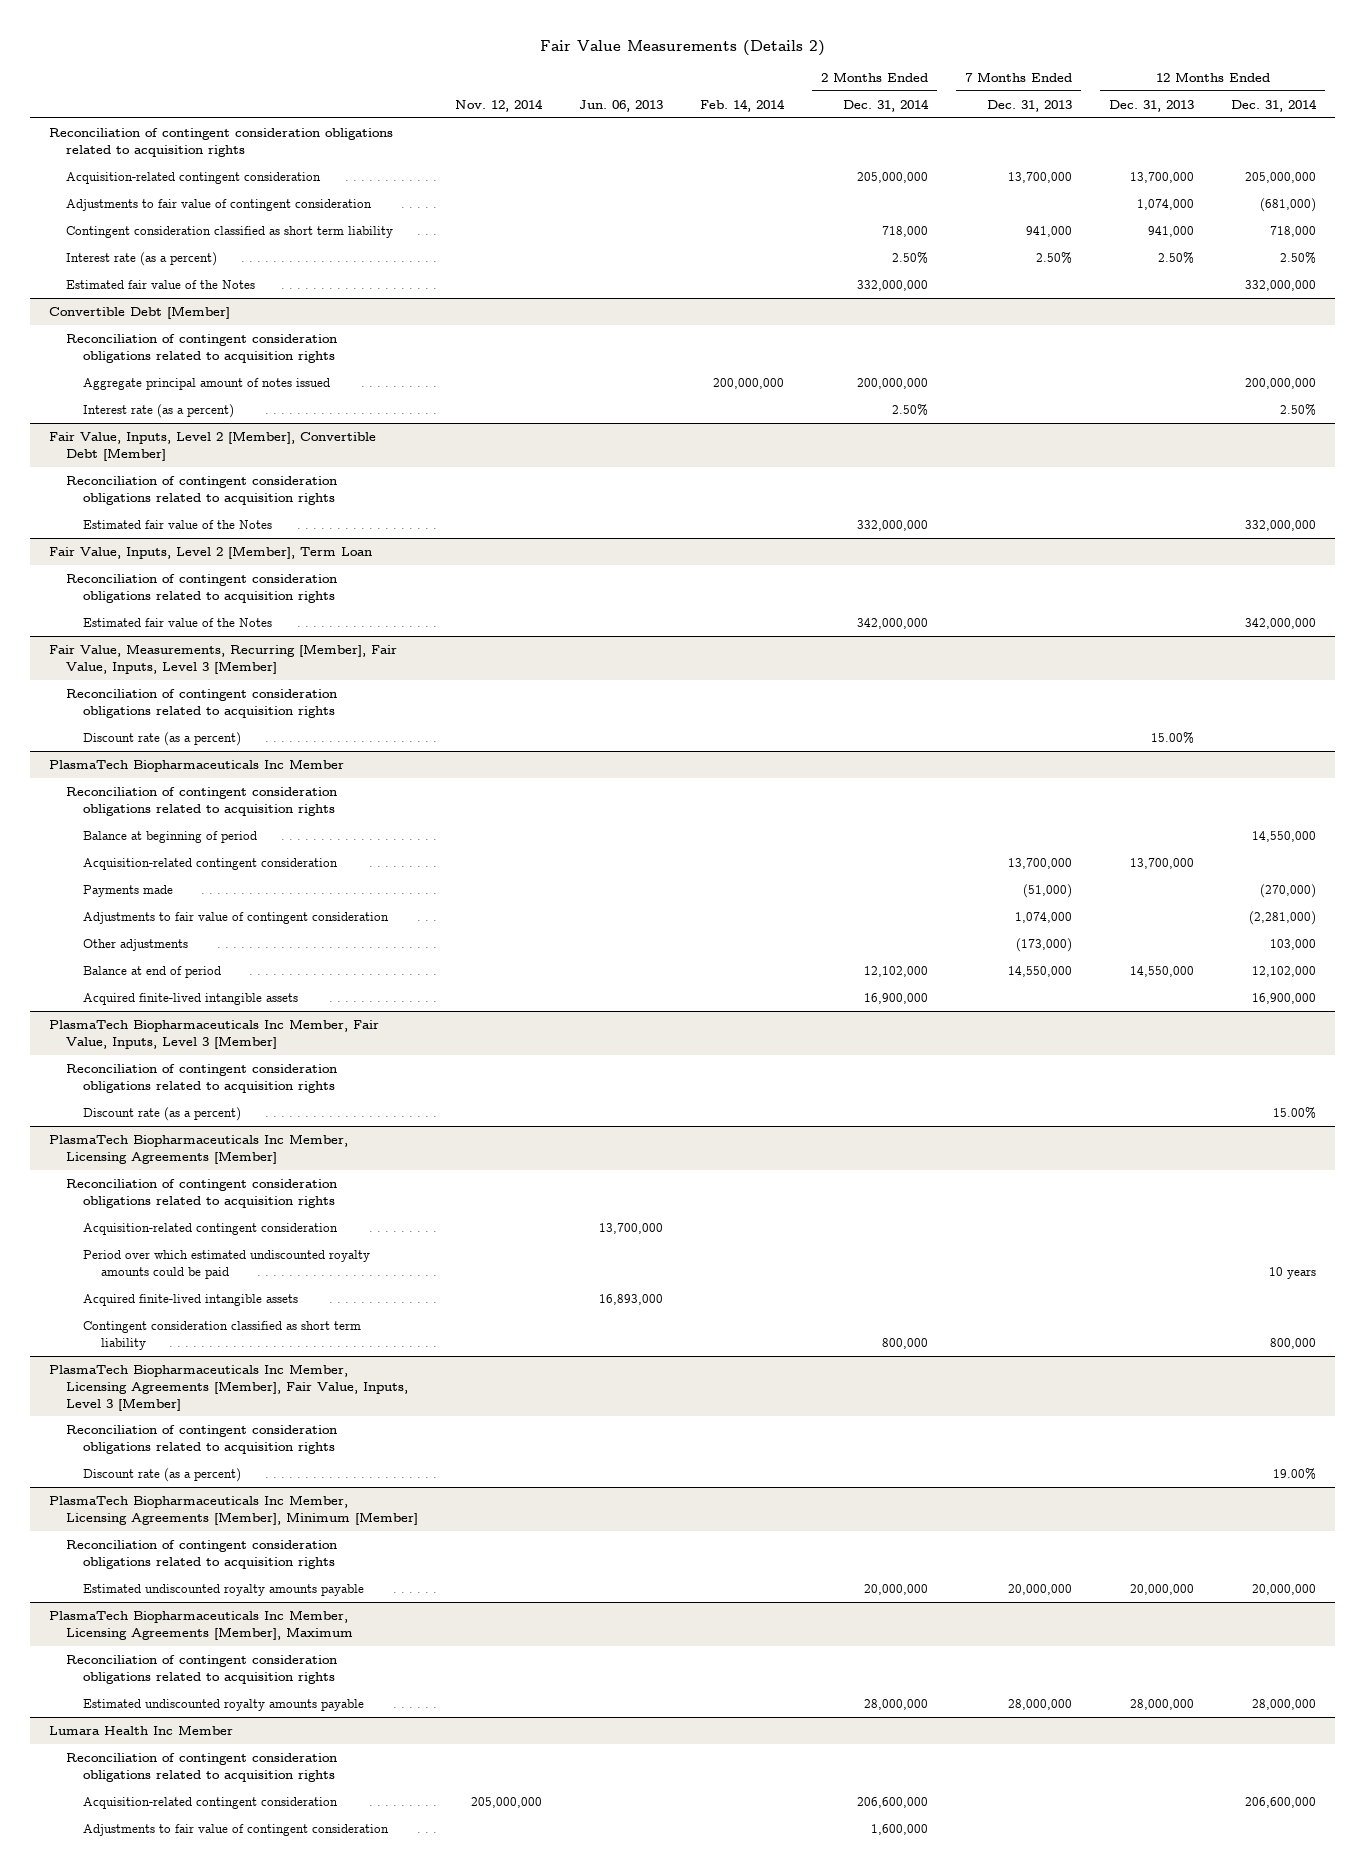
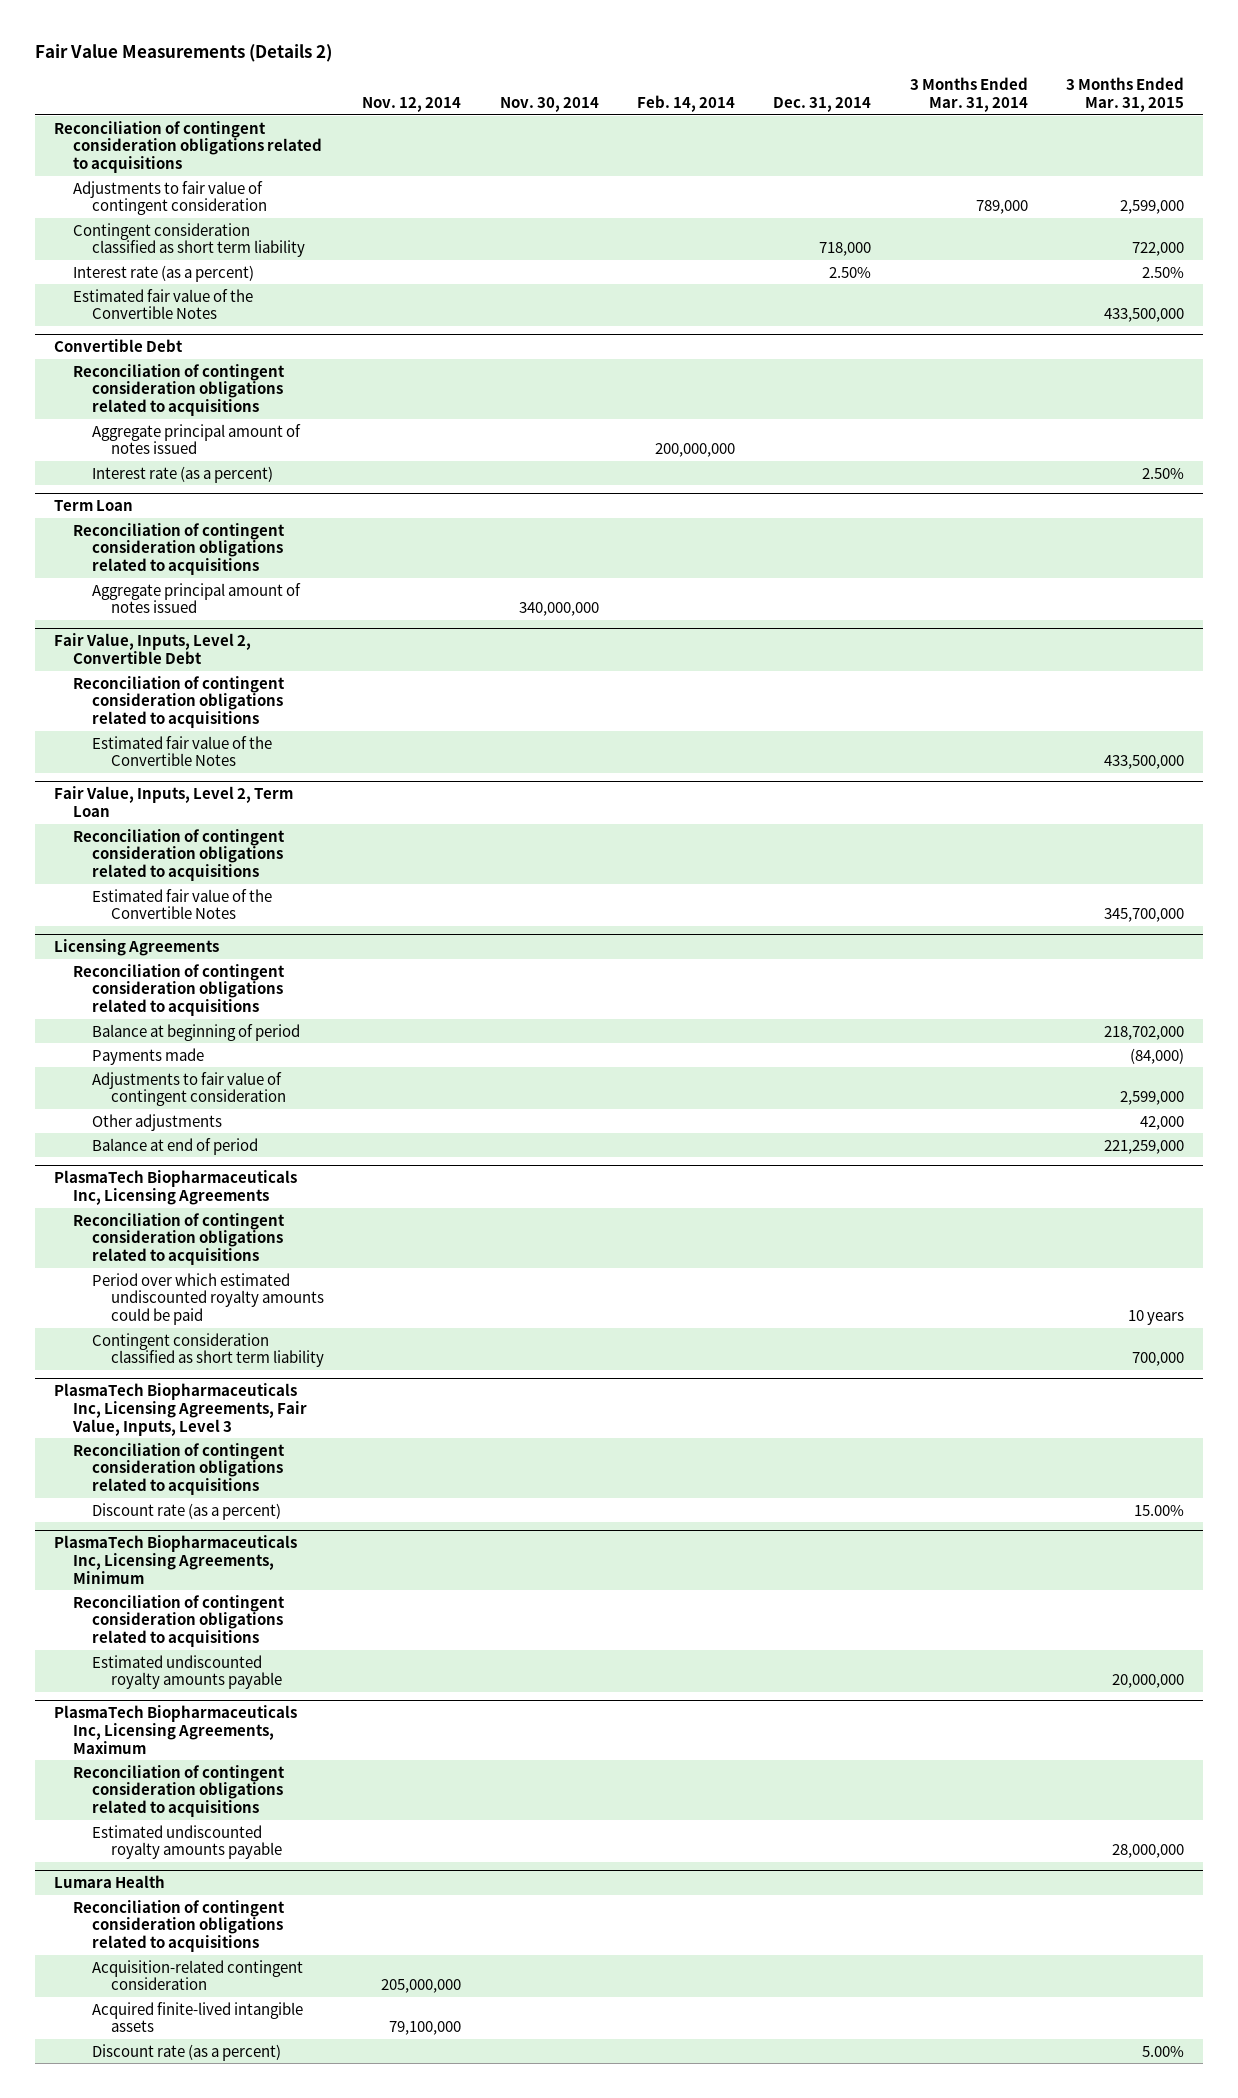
- | Nov. 12, 2014 | Jun. 06, 2013 | Feb. 14, 2014 | 2 Months Ended Dec. 31, 2014 | 7 Months Ended Dec. 31, 2013 | 12 Months Ended Dec. 31, 2013 | 12 Months Ended Dec. 31, 2014
+ | Nov. 12, 2014 | Nov. 30, 2014 | Feb. 14, 2014 | Dec. 31, 2014 | 3 Months Ended Mar. 31, 2014 | 3 Months Ended Mar. 31, 2015
- Reconciliation of contingent consideration obligations related to acquisition rights
- Acquisition-related contingent consideration | | | | 205,000,000 | 13,700,000 | 13,700,000 | 205,000,000
+ Reconciliation of contingent consideration obligations related to acquisitions
- Estimated fair value of the Notes | | | | 332,000,000 | | | 332,000,000
- Convertible Debt [Member]
- Reconciliation of contingent consideration obligations related to acquisition rights
+ Estimated fair value of the Convertible Notes | | | | | | 433,500,000
+ Convertible Debt
+ Reconciliation of contingent consideration obligations related to acquisitions
- Fair Value, Inputs, Level 2 [Member], Convertible Debt [Member]
- Reconciliation of contingent consideration obligations related to acquisition rights
- Estimated fair value of the Notes | | | | 332,000,000 | | | 332,000,000
- Fair Value, Inputs, Level 2 [Member], Term Loan
- Reconciliation of contingent consideration obligations related to acquisition rights
- Estimated fair value of the Notes | | | | 342,000,000 | | | 342,000,000
- Fair Value, Measurements, Recurring [Member], Fair Value, Inputs, Level 3 [Member]
- Reconciliation of contingent consideration obligations related to acquisition rights
- Discount rate (as a percent) | | | | | | 15.00% |
- PlasmaTech Biopharmaceuticals Inc Member
- Reconciliation of contingent consideration obligations related to acquisition rights
- Balance at beginning of period | | | | | | | 14,550,000
- Acquisition-related contingent consideration | | | | | 13,700,000 | 13,700,000 |
- Payments made | | | | | (51,000) | | (270,000)
- Adjustments to fair value of contingent consideration | | | | | 1,074,000 | | (2,281,000)
- Other adjustments | | | | | (173,000) | | 103,000
- Balance at end of period | | | | 12,102,000 | 14,550,000 | 14,550,000 | 12,102,000
- Acquired finite-lived intangible assets | | | | 16,900,000 | | | 16,900,000
- PlasmaTech Biopharmaceuticals Inc Member, Fair Value, Inputs, Level 3 [Member]
- Reconciliation of contingent consideration obligations related to acquisition rights
- Discount rate (as a percent) | | | | | | | 15.00%
- PlasmaTech Biopharmaceuticals Inc Member, Licensing Agreements [Member]
- Reconciliation of contingent consideration obligations related to acquisition rights
- Acquisition-related contingent consideration | | 13,700,000 | | | | |
+ Term Loan
+ Reconciliation of contingent consideration obligations related to acquisitions
+ Aggregate principal amount of notes issued | | 340,000,000 | | | |
+ Fair Value, Inputs, Level 2, Convertible Debt
+ Reconciliation of contingent consideration obligations related to acquisitions
+ Estimated fair value of the Convertible Notes | | | | | | 433,500,000
+ Fair Value, Inputs, Level 2, Term Loan
+ Reconciliation of contingent consideration obligations related to acquisitions
+ Estimated fair value of the Convertible Notes | | | | | | 345,700,000
+ Licensing Agreements
+ Reconciliation of contingent consideration obligations related to acquisitions
+ Balance at beginning of period | | | | | | 218,702,000
+ Payments made | | | | | | (84,000)
+ Adjustments to fair value of contingent consideration | | | | | | 2,599,000
+ Other adjustments | | | | | | 42,000
+ Balance at end of period | | | | | | 221,259,000
+ PlasmaTech Biopharmaceuticals Inc, Licensing Agreements
+ Reconciliation of contingent consideration obligations related to acquisitions
- Acquired finite-lived intangible assets | | 16,893,000 | | | | |
- PlasmaTech Biopharmaceuticals Inc Member, Licensing Agreements [Member], Fair Value, Inputs, Level 3 [Member]
- Reconciliation of contingent consideration obligations related to acquisition rights
+ PlasmaTech Biopharmaceuticals Inc, Licensing Agreements, Fair Value, Inputs, Level 3
+ Reconciliation of contingent consideration obligations related to acquisitions
- PlasmaTech Biopharmaceuticals Inc Member, Licensing Agreements [Member], Minimum [Member]
- Reconciliation of contingent consideration obligations related to acquisition rights
+ PlasmaTech Biopharmaceuticals Inc, Licensing Agreements, Minimum
+ Reconciliation of contingent consideration obligations related to acquisitions
- PlasmaTech Biopharmaceuticals Inc Member, Licensing Agreements [Member], Maximum
- Reconciliation of contingent consideration obligations related to acquisition rights
+ PlasmaTech Biopharmaceuticals Inc, Licensing Agreements, Maximum
+ Reconciliation of contingent consideration obligations related to acquisitions
- Lumara Health Inc Member
- Reconciliation of contingent consideration obligations related to acquisition rights
+ Lumara Health
+ Reconciliation of contingent consideration obligations related to acquisitions
- Adjustments to fair value of contingent consideration | | | | 1,600,000 | | |
+ Acquired finite-lived intangible assets | 79,100,000 | | | | |
+ Discount rate (as a percent) | | | | | | 5.00%

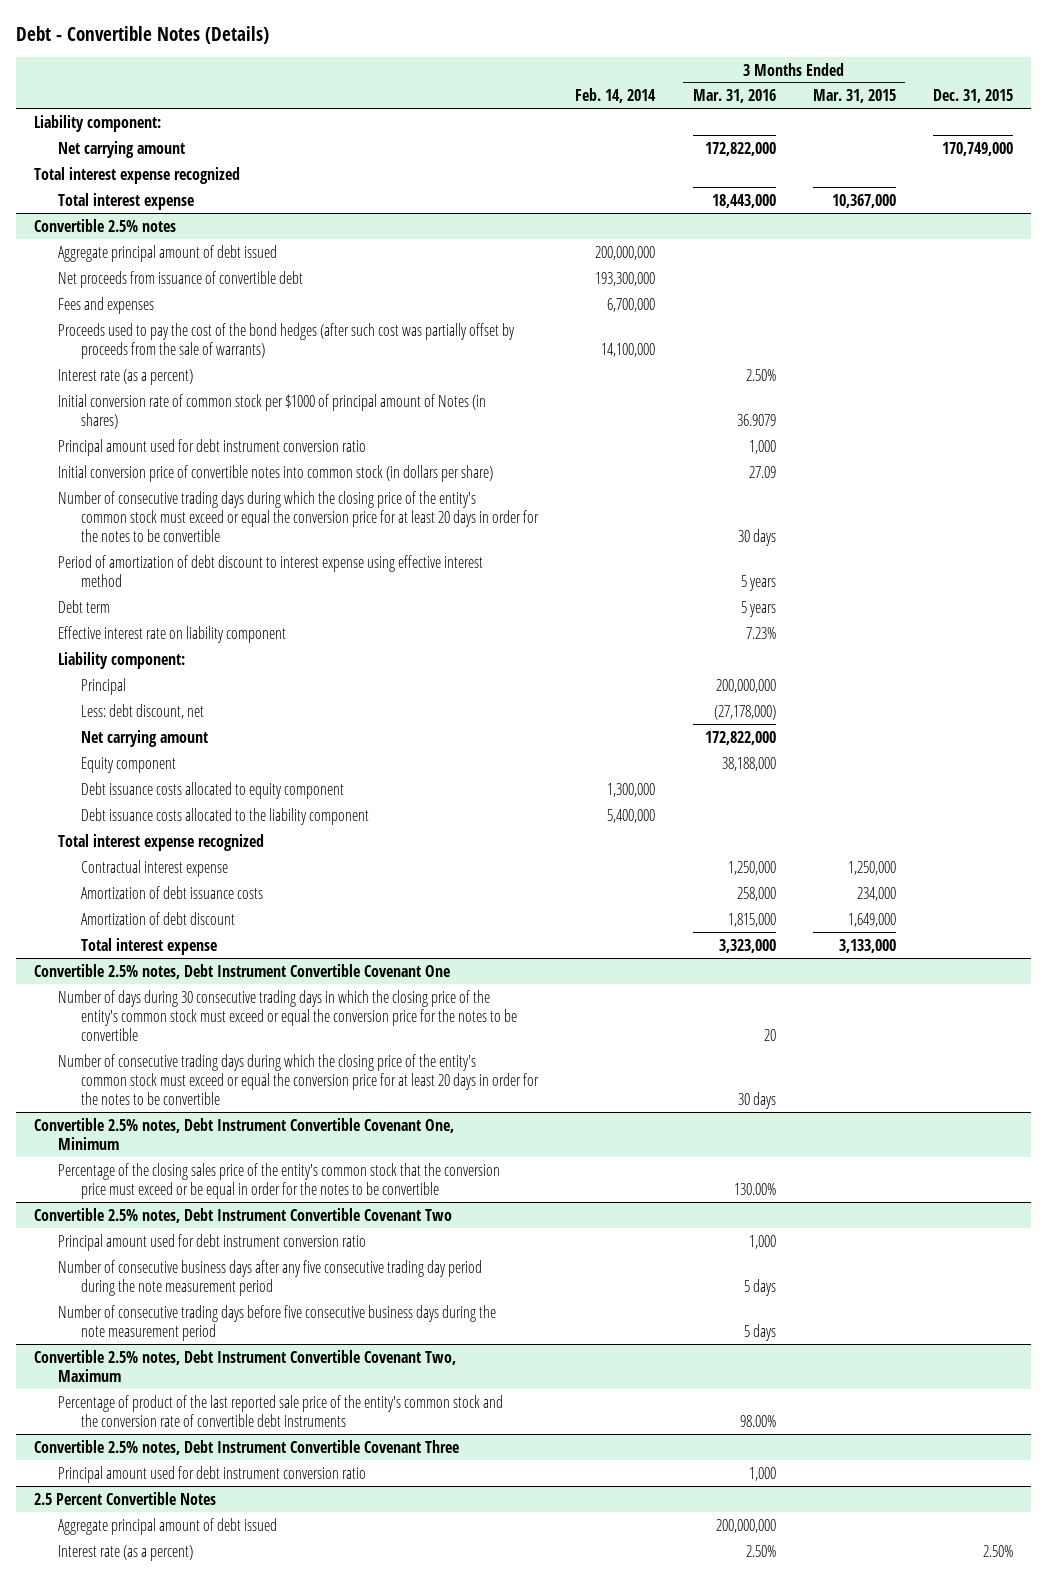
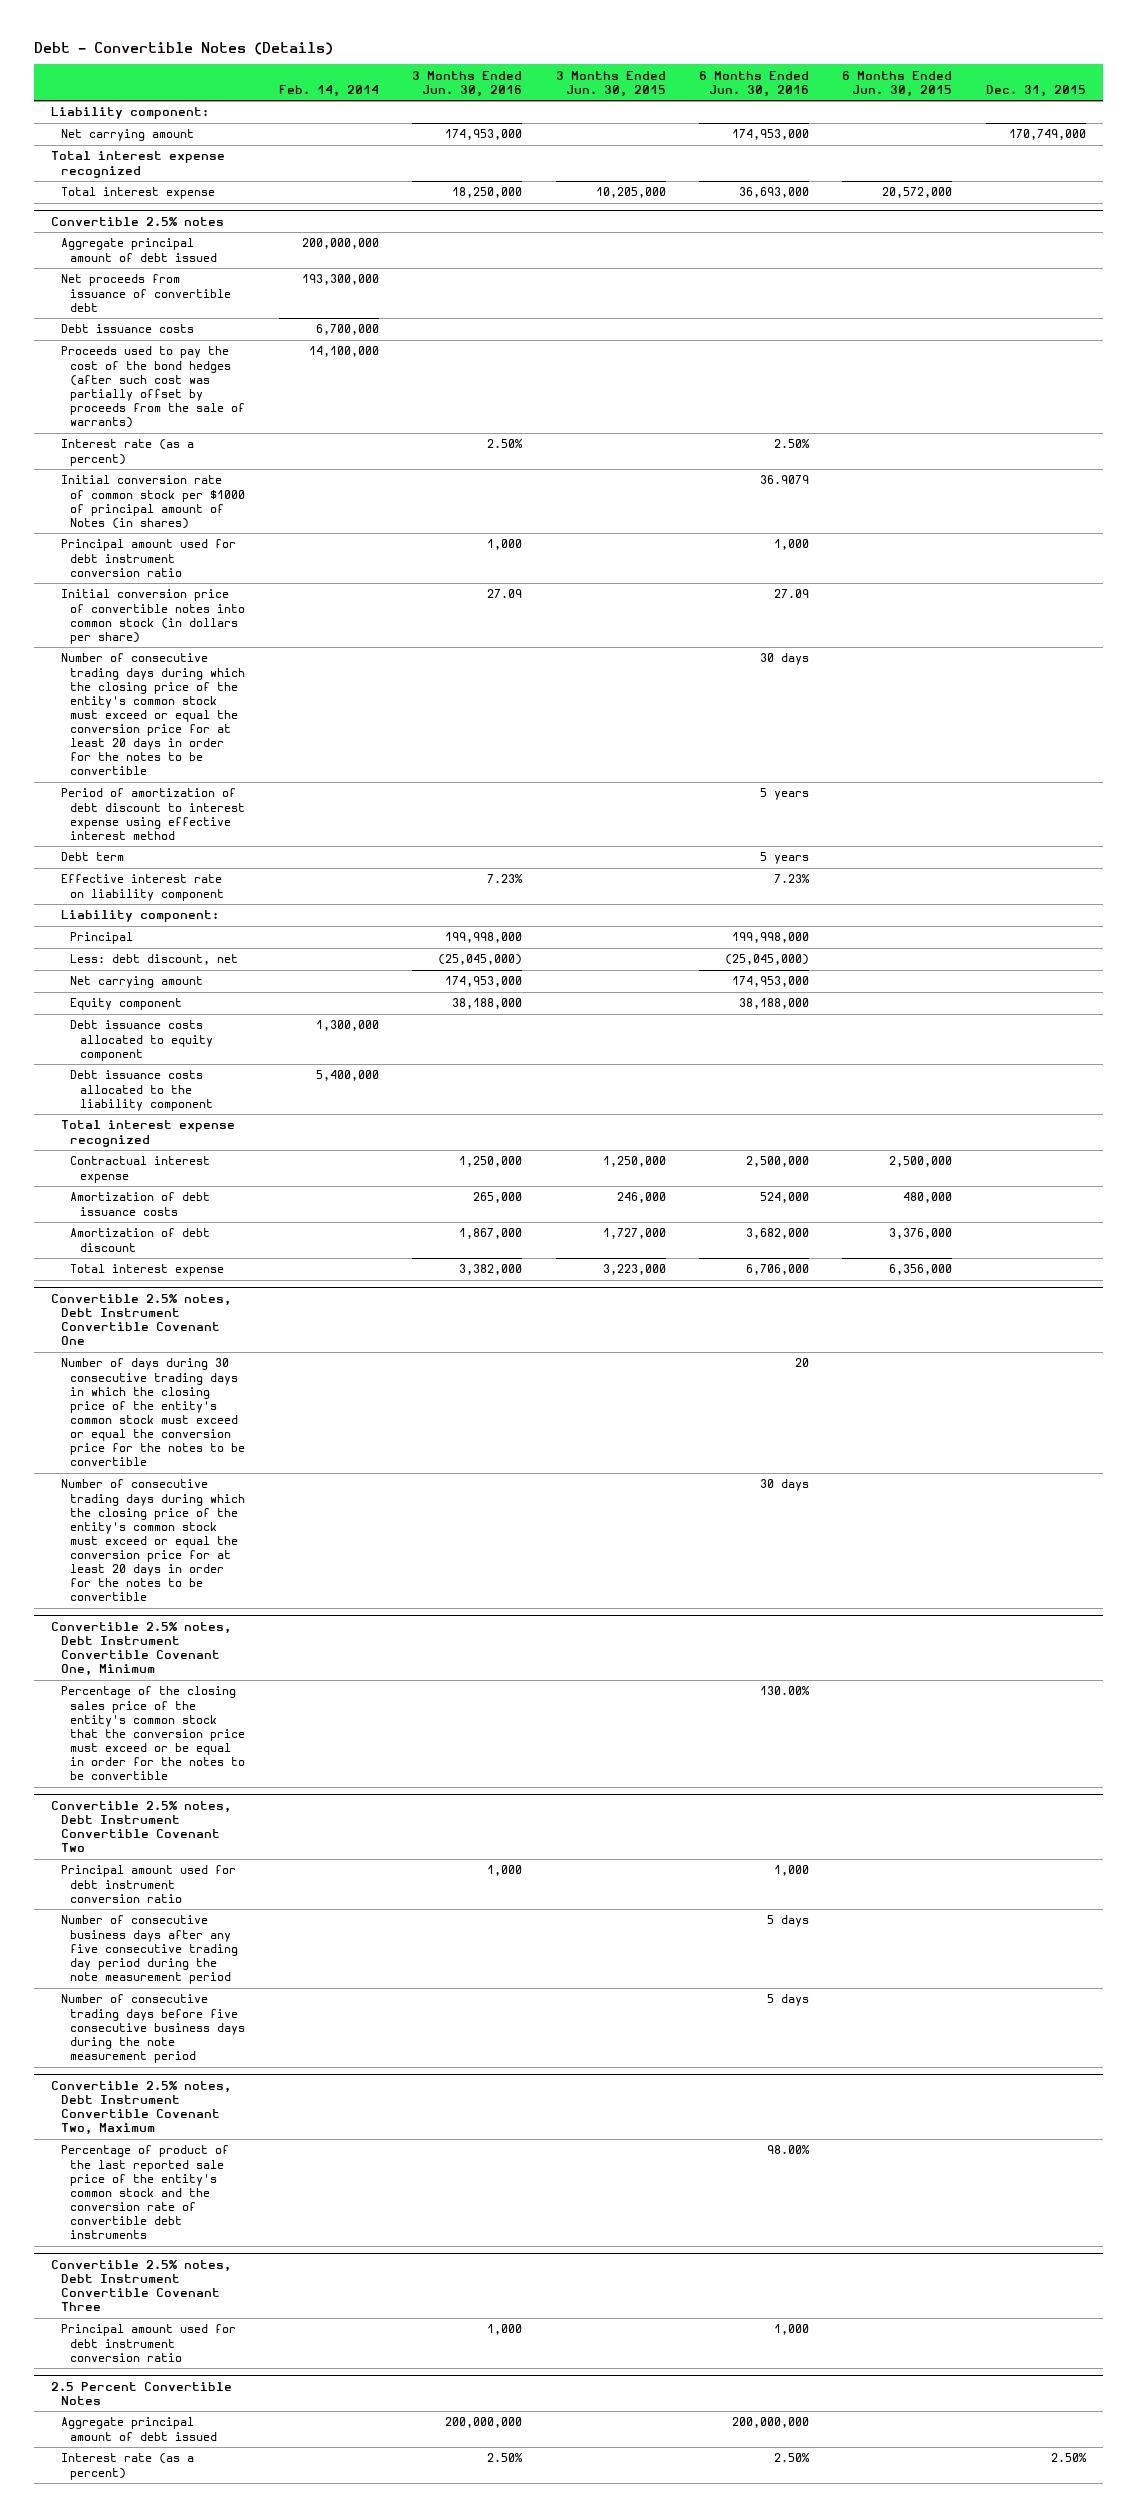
- | Feb. 14, 2014 | 3 Months Ended Mar. 31, 2016 | 3 Months Ended Mar. 31, 2015 | Dec. 31, 2015
+ | Feb. 14, 2014 | 3 Months Ended Jun. 30, 2016 | 3 Months Ended Jun. 30, 2015 | 6 Months Ended Jun. 30, 2016 | 6 Months Ended Jun. 30, 2015 | Dec. 31, 2015
@ Convertible 2.5% notes
- Fees and expenses | 6,700,000 | | |
+ Debt issuance costs | 6,700,000 | | | | |

